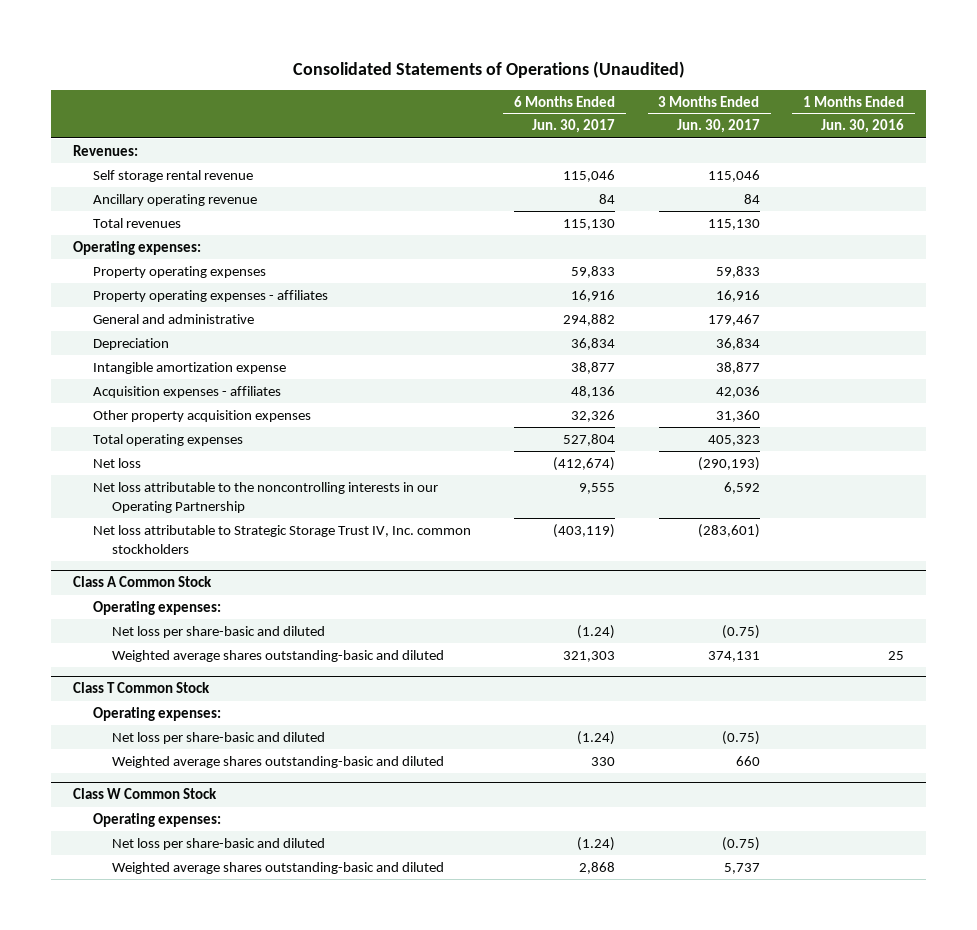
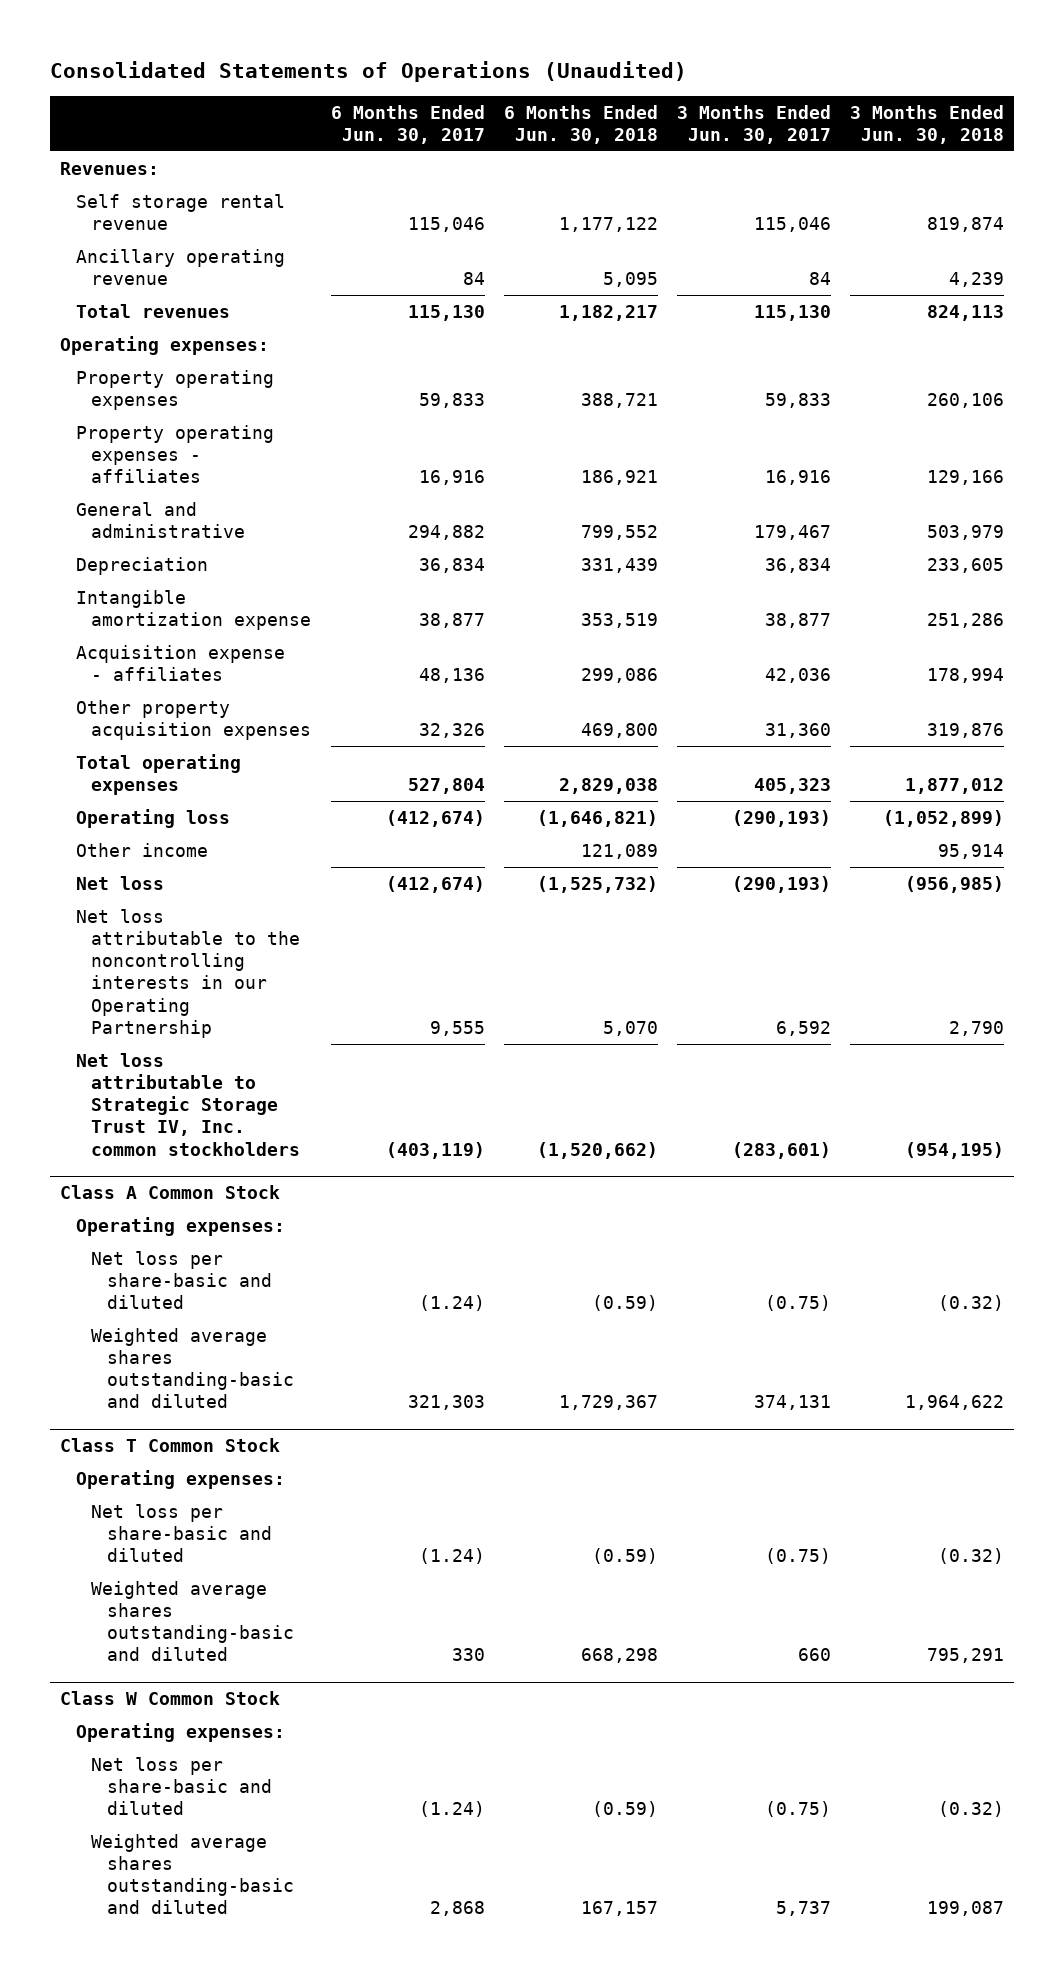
- | 6 Months Ended Jun. 30, 2017 | 3 Months Ended Jun. 30, 2017 | 1 Months Ended Jun. 30, 2016
+ | 6 Months Ended Jun. 30, 2017 | 6 Months Ended Jun. 30, 2018 | 3 Months Ended Jun. 30, 2017 | 3 Months Ended Jun. 30, 2018
- Acquisition expenses - affiliates | 48,136 | 42,036 |
+ Acquisition expense - affiliates | 48,136 | 299,086 | 42,036 | 178,994
+ Operating loss | (412,674) | (1,646,821) | (290,193) | (1,052,899)
+ Other income | | 121,089 | | 95,914

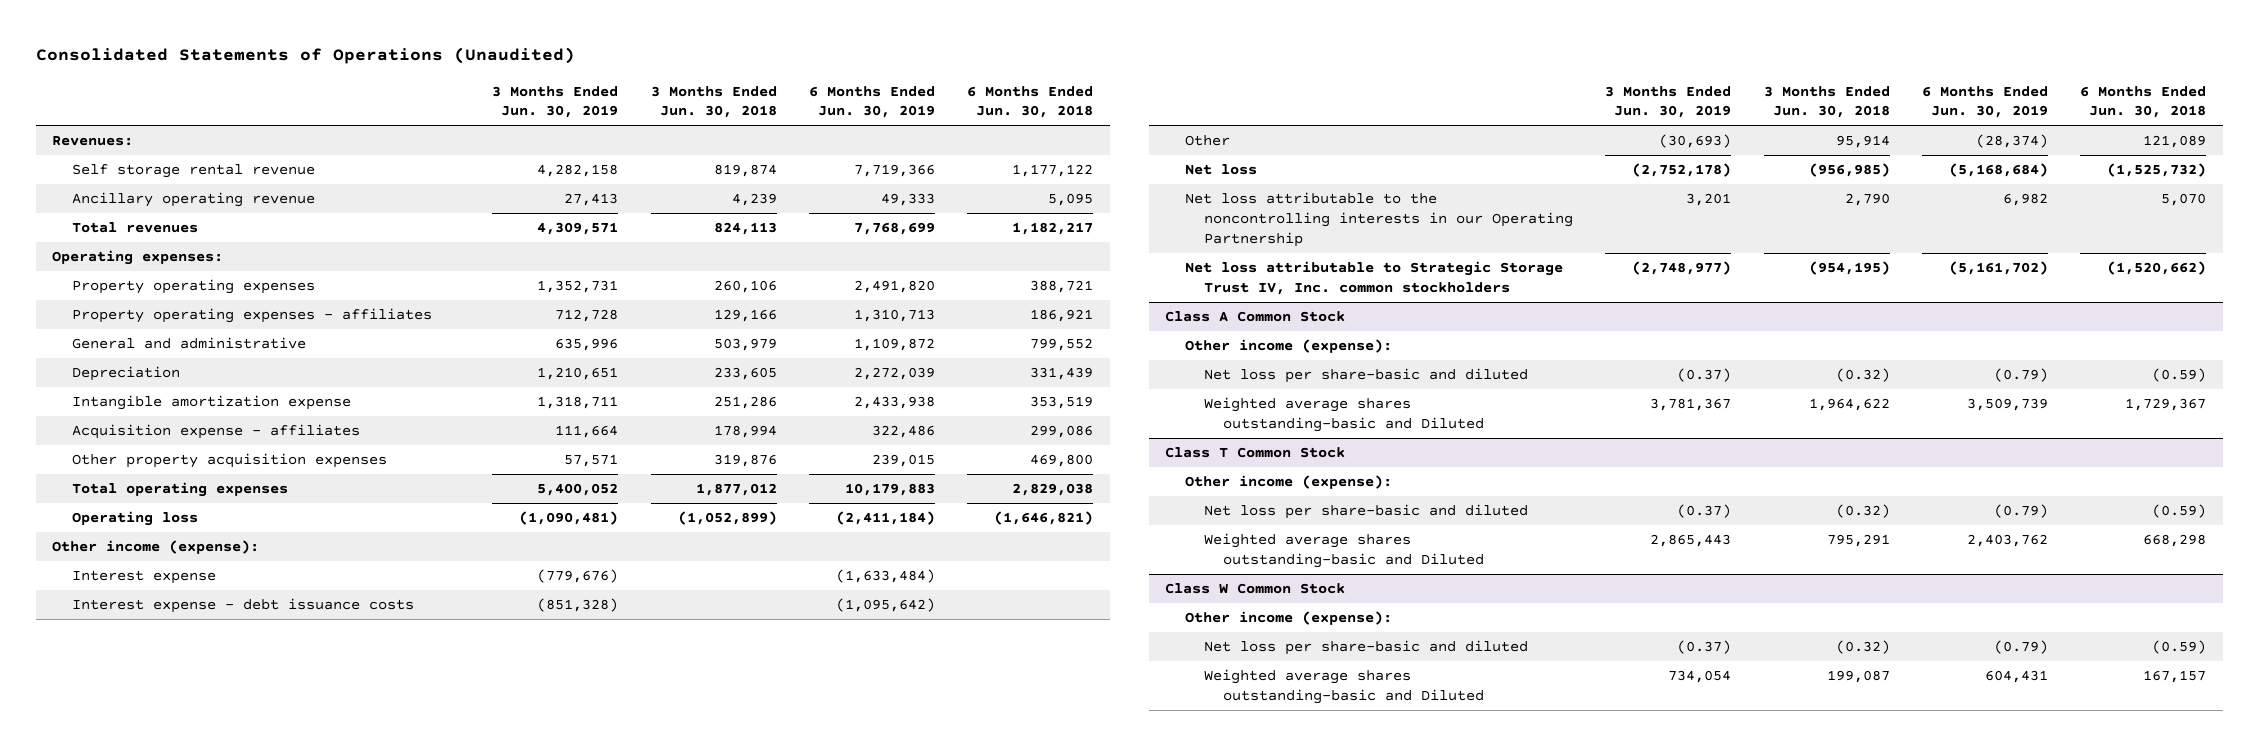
- | 6 Months Ended Jun. 30, 2017 | 6 Months Ended Jun. 30, 2018 | 3 Months Ended Jun. 30, 2017 | 3 Months Ended Jun. 30, 2018
+ | 3 Months Ended Jun. 30, 2019 | 3 Months Ended Jun. 30, 2018 | 6 Months Ended Jun. 30, 2019 | 6 Months Ended Jun. 30, 2018
- Other income | | 121,089 | | 95,914
+ Other income (expense):
+ Interest expense | (779,676) | | (1,633,484) |
+ Interest expense - debt issuance costs | (851,328) | | (1,095,642) |
+ Other | (30,693) | 95,914 | (28,374) | 121,089
@ Class A Common Stock
- Operating expenses:
+ Other income (expense):
- Weighted average shares outstanding-basic and diluted | 321,303 | 1,729,367 | 374,131 | 1,964,622
+ Weighted average shares outstanding-basic and Diluted | 3,781,367 | 1,964,622 | 3,509,739 | 1,729,367
@ Class T Common Stock
- Operating expenses:
+ Other income (expense):
- Weighted average shares outstanding-basic and diluted | 330 | 668,298 | 660 | 795,291
+ Weighted average shares outstanding-basic and Diluted | 2,865,443 | 795,291 | 2,403,762 | 668,298
@ Class W Common Stock
- Operating expenses:
+ Other income (expense):
- Weighted average shares outstanding-basic and diluted | 2,868 | 167,157 | 5,737 | 199,087
+ Weighted average shares outstanding-basic and Diluted | 734,054 | 199,087 | 604,431 | 167,157

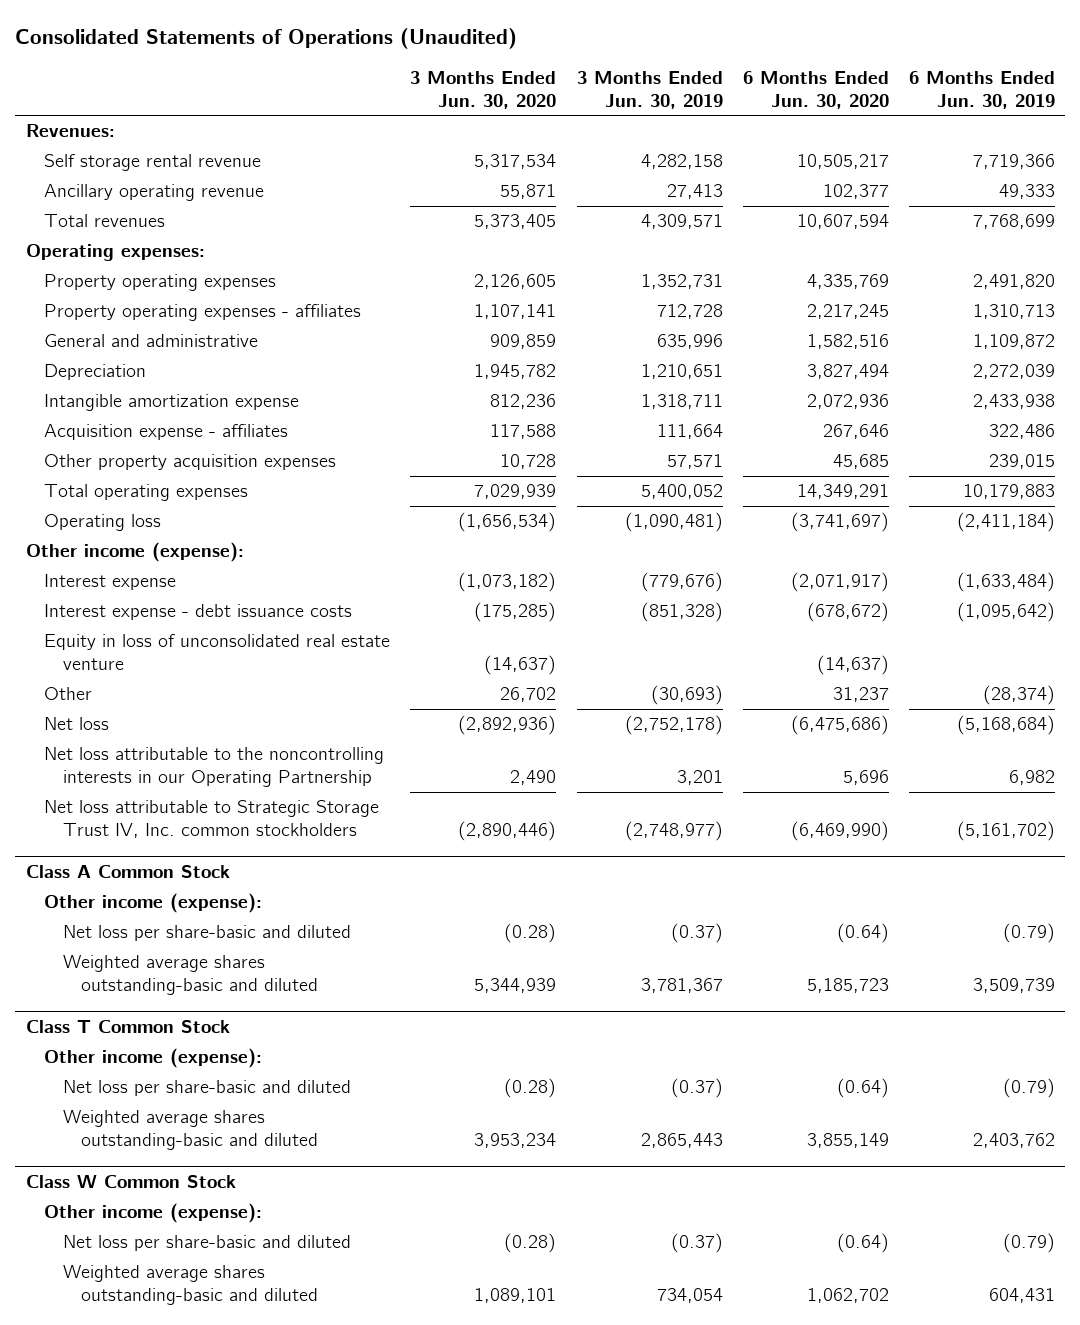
- | 3 Months Ended Jun. 30, 2019 | 3 Months Ended Jun. 30, 2018 | 6 Months Ended Jun. 30, 2019 | 6 Months Ended Jun. 30, 2018
+ | 3 Months Ended Jun. 30, 2020 | 3 Months Ended Jun. 30, 2019 | 6 Months Ended Jun. 30, 2020 | 6 Months Ended Jun. 30, 2019
+ Equity in loss of unconsolidated real estate venture | (14,637) | | (14,637) |
@ Class A Common Stock
- Weighted average shares outstanding-basic and Diluted | 3,781,367 | 1,964,622 | 3,509,739 | 1,729,367
+ Weighted average shares outstanding-basic and diluted | 5,344,939 | 3,781,367 | 5,185,723 | 3,509,739
@ Class T Common Stock
- Weighted average shares outstanding-basic and Diluted | 2,865,443 | 795,291 | 2,403,762 | 668,298
+ Weighted average shares outstanding-basic and diluted | 3,953,234 | 2,865,443 | 3,855,149 | 2,403,762
@ Class W Common Stock
- Weighted average shares outstanding-basic and Diluted | 734,054 | 199,087 | 604,431 | 167,157
+ Weighted average shares outstanding-basic and diluted | 1,089,101 | 734,054 | 1,062,702 | 604,431

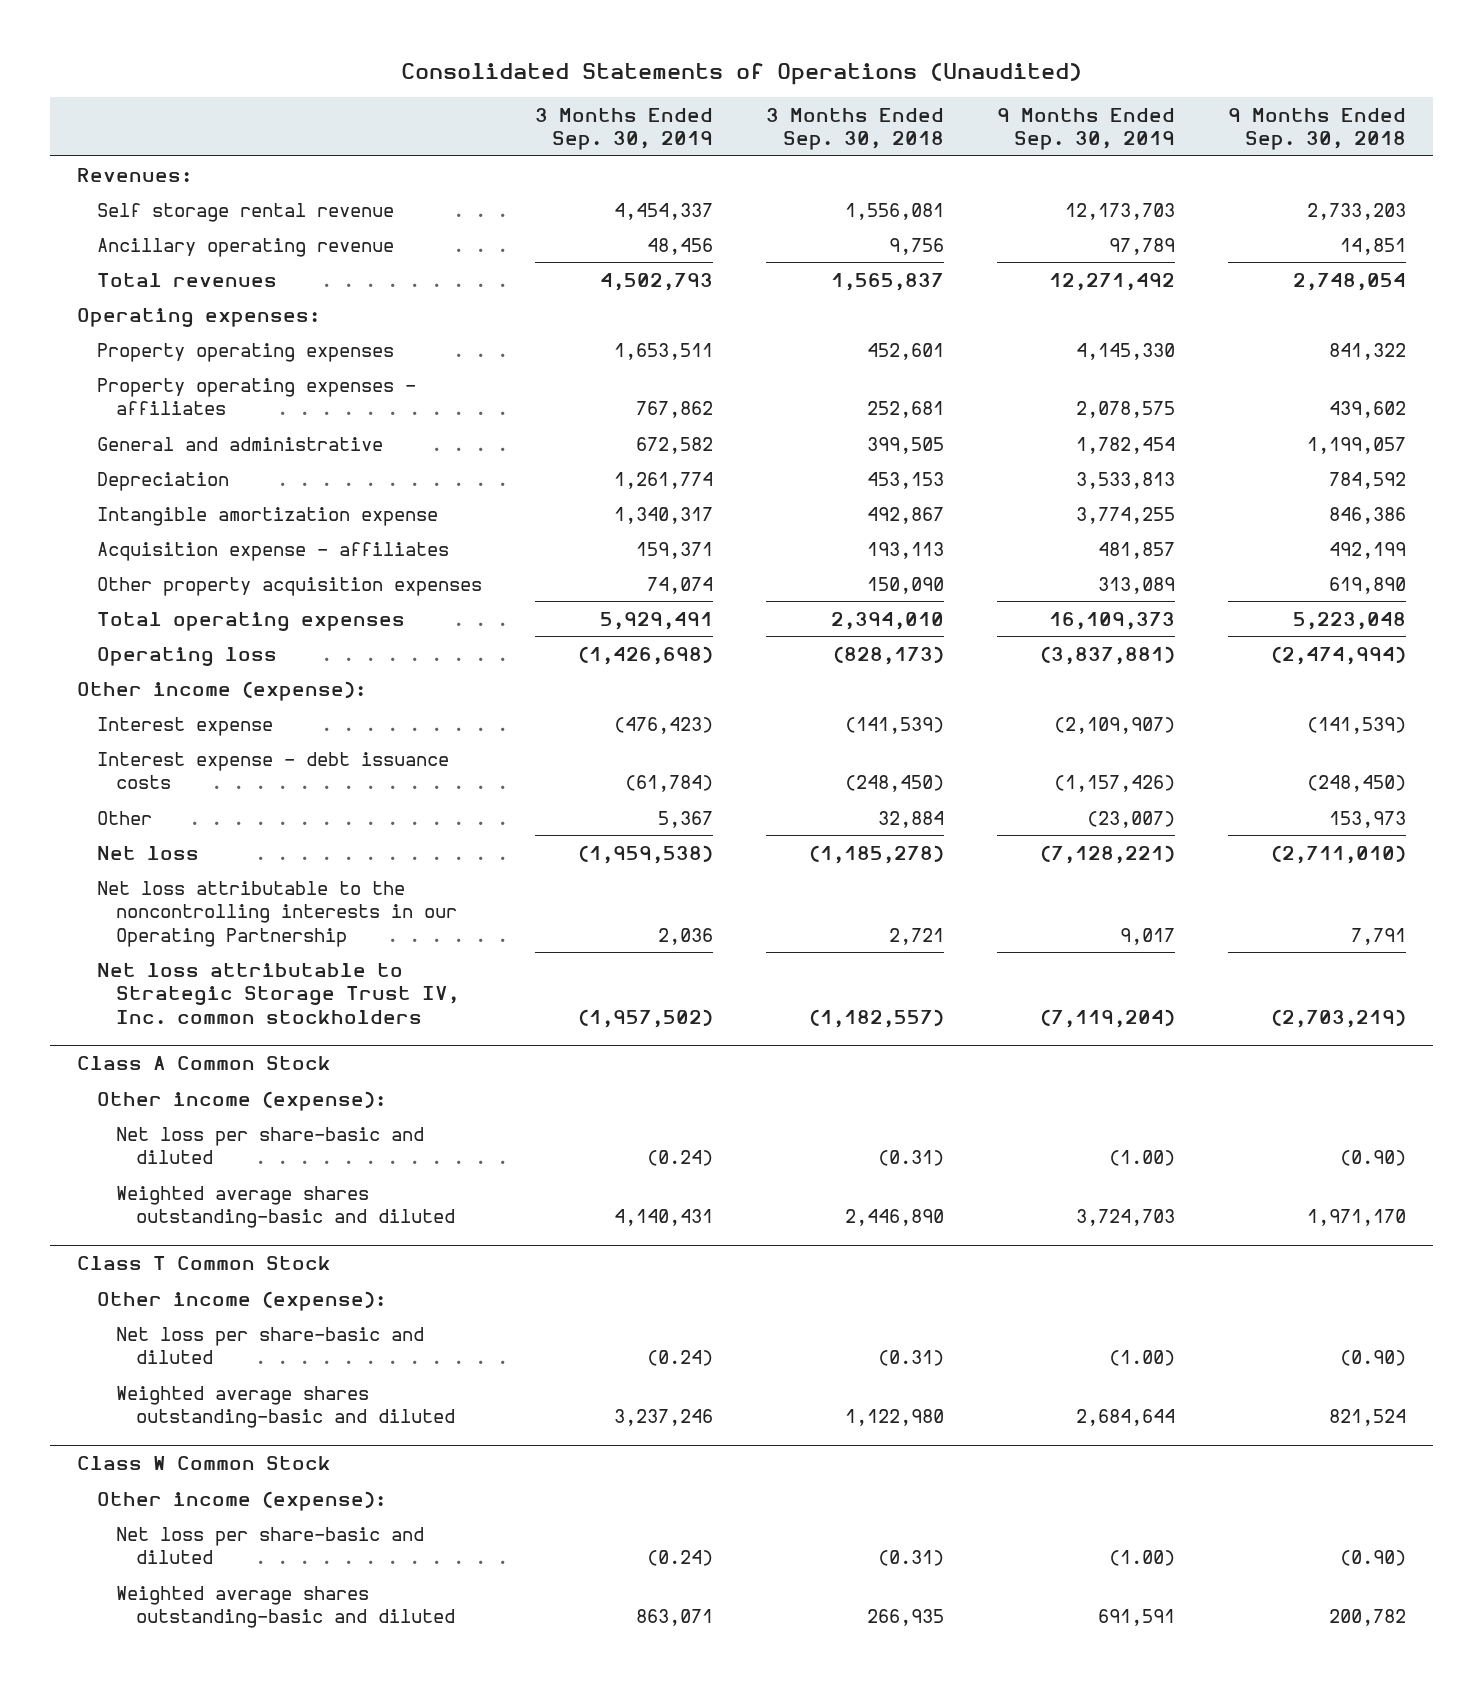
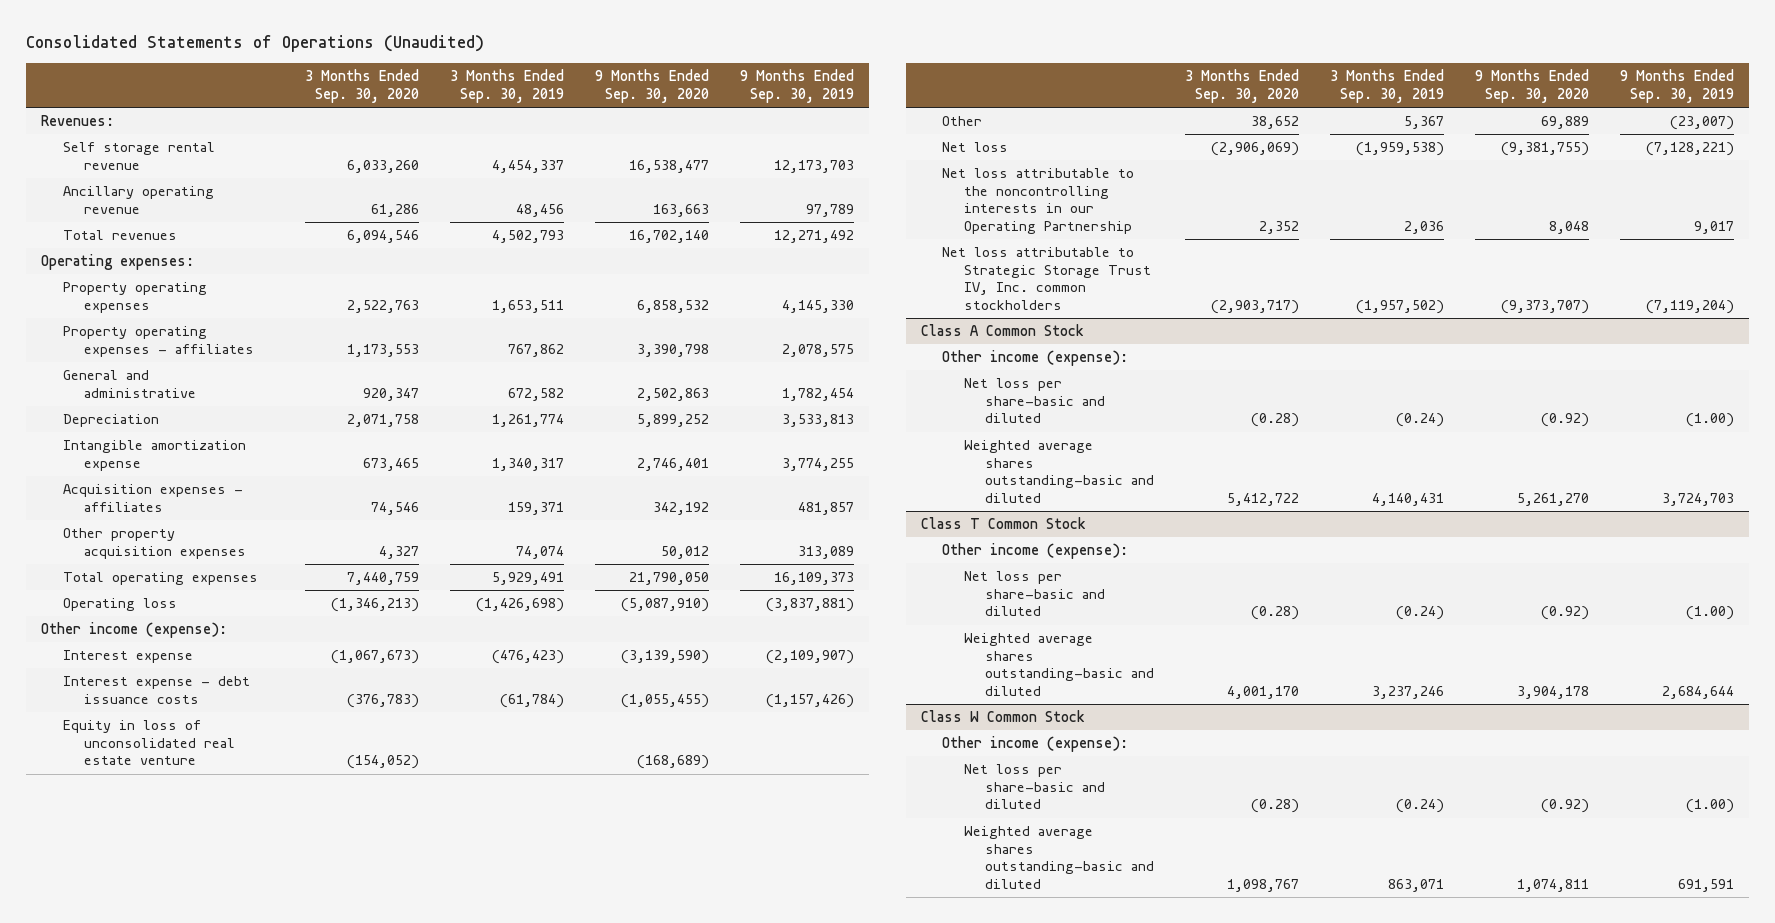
- | 3 Months Ended Sep. 30, 2019 | 3 Months Ended Sep. 30, 2018 | 9 Months Ended Sep. 30, 2019 | 9 Months Ended Sep. 30, 2018
+ | 3 Months Ended Sep. 30, 2020 | 3 Months Ended Sep. 30, 2019 | 9 Months Ended Sep. 30, 2020 | 9 Months Ended Sep. 30, 2019
- Acquisition expense - affiliates | 159,371 | 193,113 | 481,857 | 492,199
+ Acquisition expenses - affiliates | 74,546 | 159,371 | 342,192 | 481,857
+ Equity in loss of unconsolidated real estate venture | (154,052) | | (168,689) |

